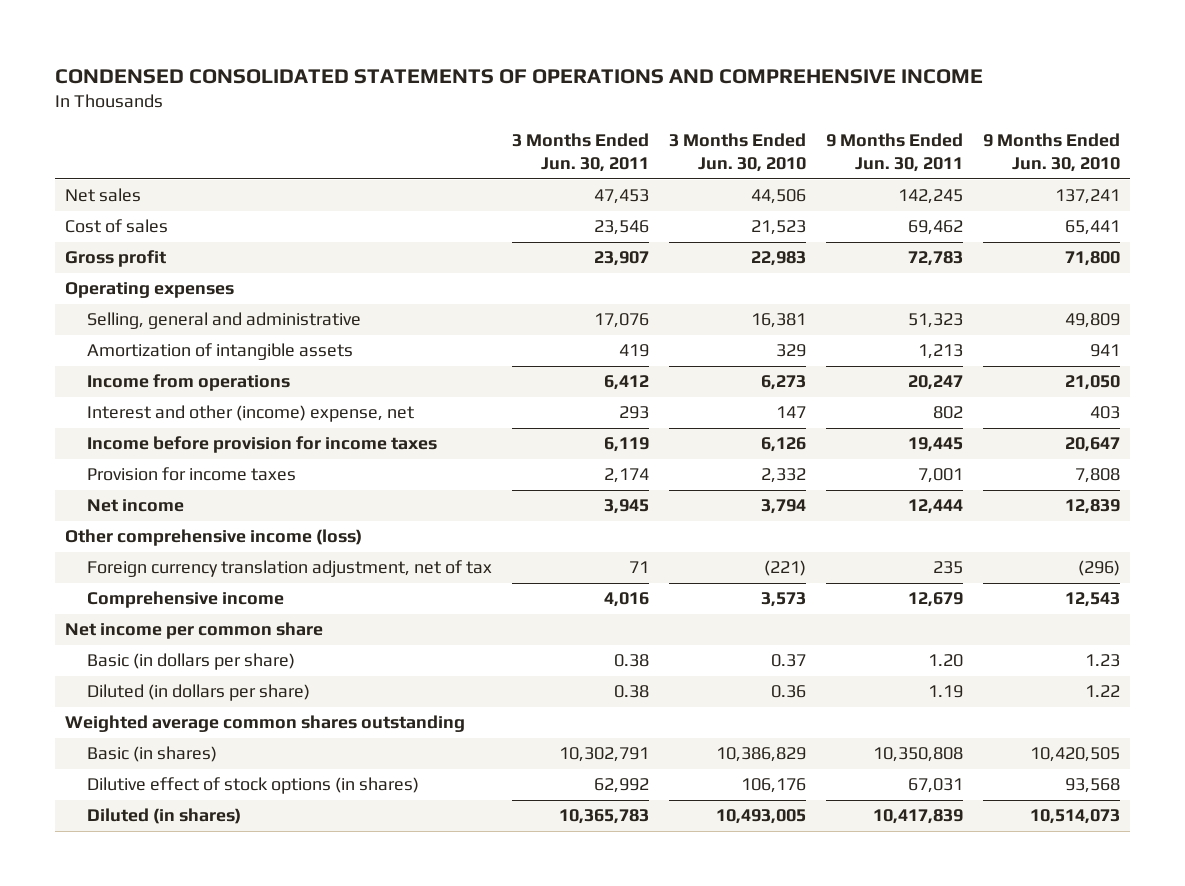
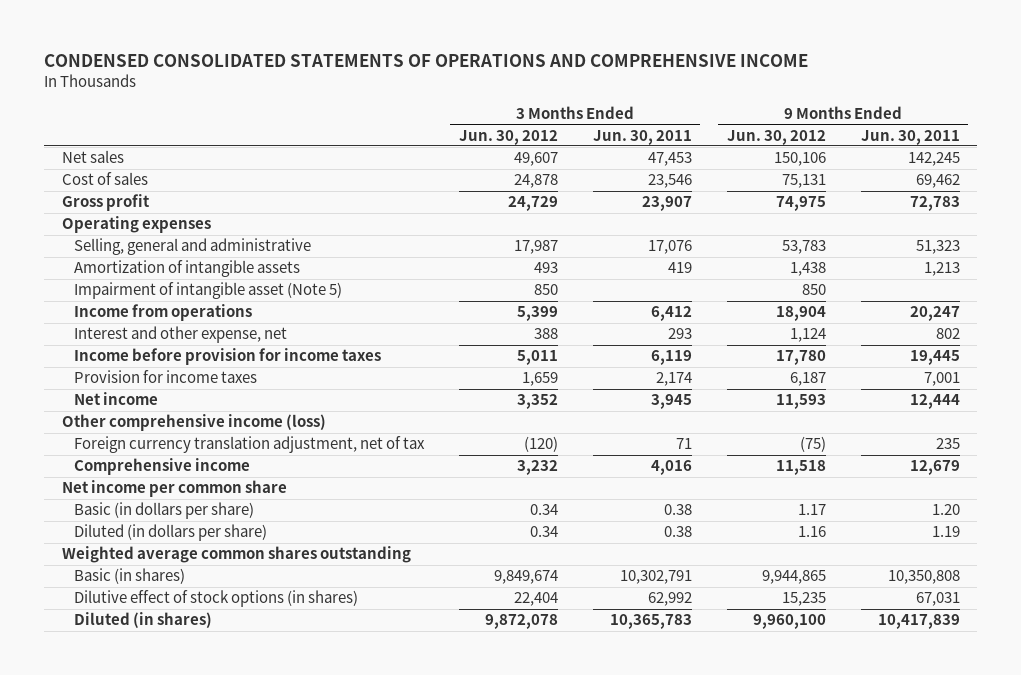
- | 3 Months Ended Jun. 30, 2011 | 3 Months Ended Jun. 30, 2010 | 9 Months Ended Jun. 30, 2011 | 9 Months Ended Jun. 30, 2010
+ | 3 Months Ended Jun. 30, 2012 | 3 Months Ended Jun. 30, 2011 | 9 Months Ended Jun. 30, 2012 | 9 Months Ended Jun. 30, 2011
+ Impairment of intangible asset (Note 5) | 850 | | 850 |
- Interest and other (income) expense, net | 293 | 147 | 802 | 403
+ Interest and other expense, net | 388 | 293 | 1,124 | 802

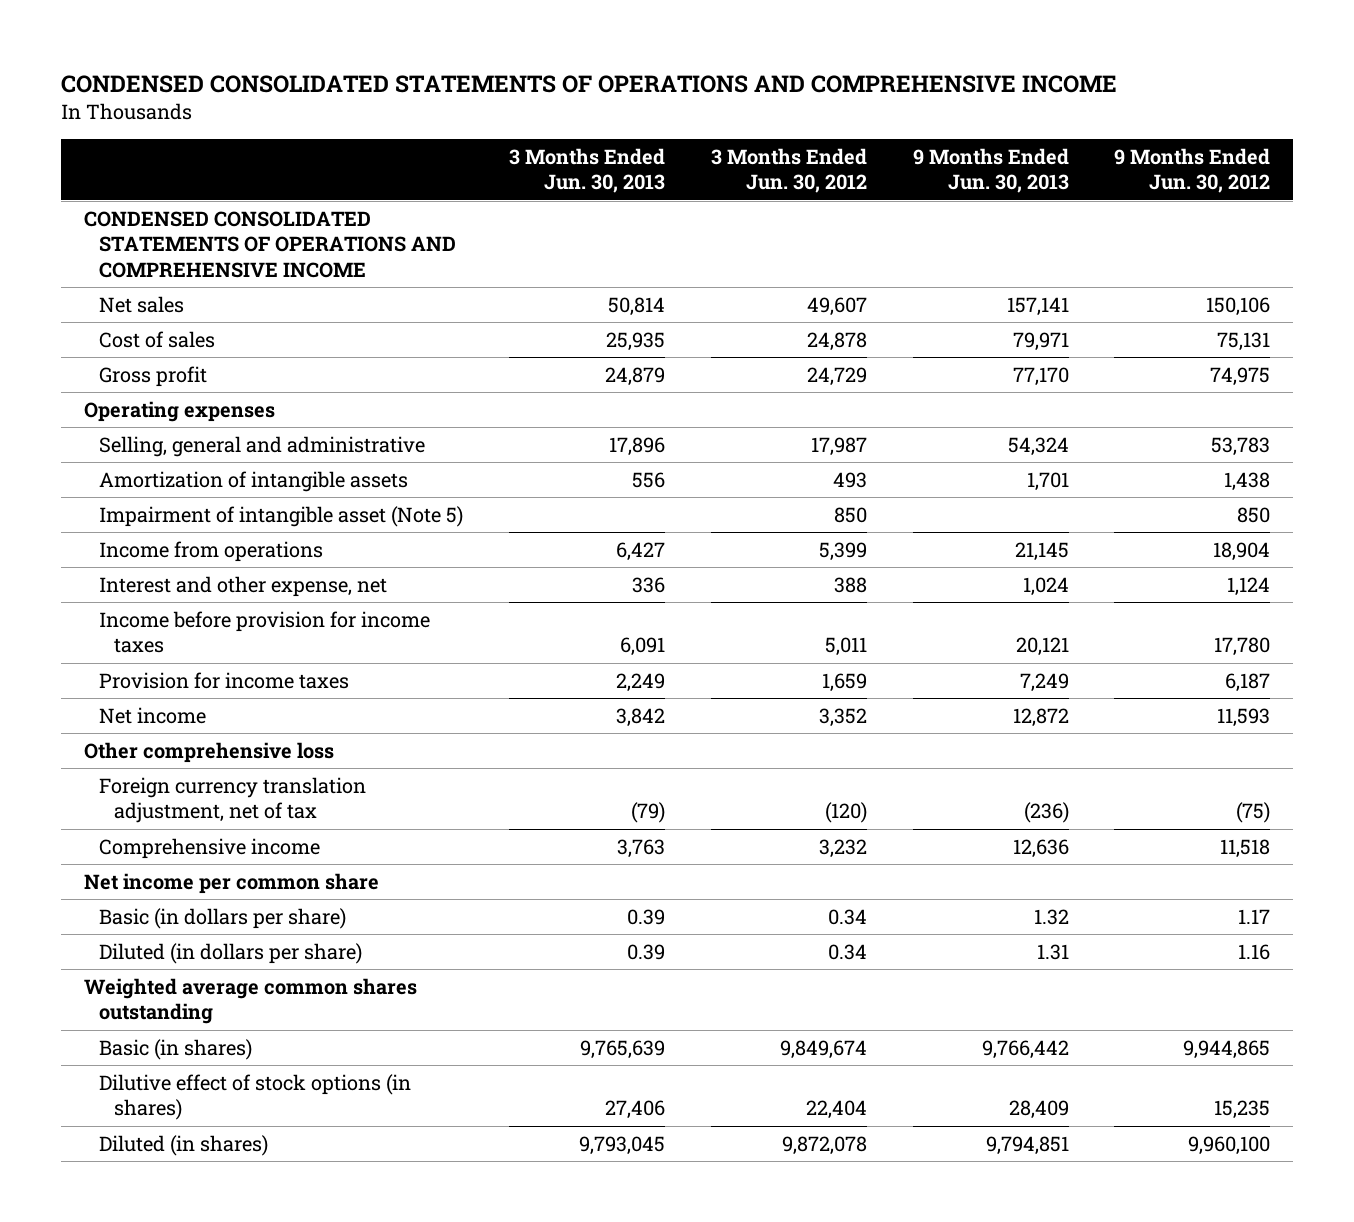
- | 3 Months Ended Jun. 30, 2012 | 3 Months Ended Jun. 30, 2011 | 9 Months Ended Jun. 30, 2012 | 9 Months Ended Jun. 30, 2011
+ | 3 Months Ended Jun. 30, 2013 | 3 Months Ended Jun. 30, 2012 | 9 Months Ended Jun. 30, 2013 | 9 Months Ended Jun. 30, 2012
+ CONDENSED CONSOLIDATED STATEMENTS OF OPERATIONS AND COMPREHENSIVE INCOME
- Other comprehensive income (loss)
+ Other comprehensive loss

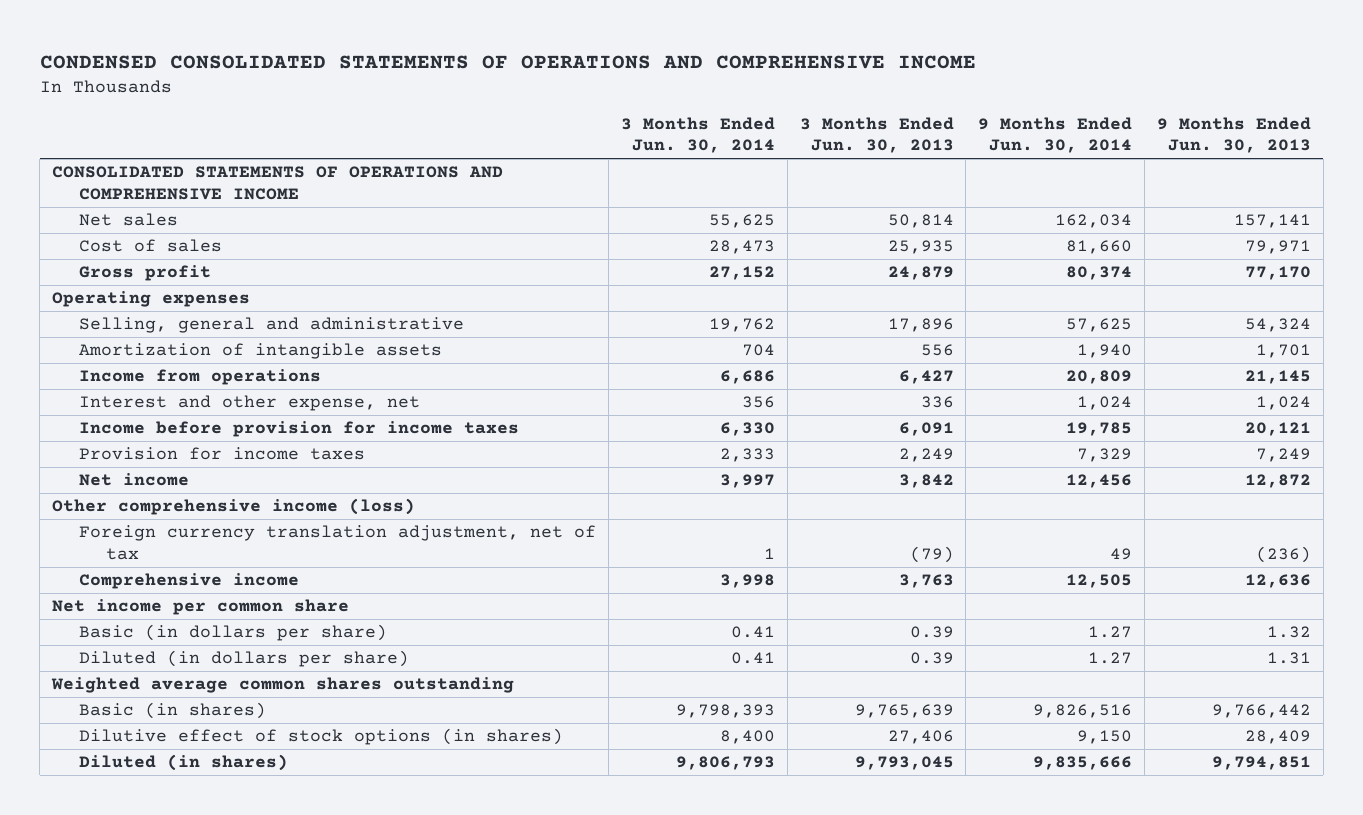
- | 3 Months Ended Jun. 30, 2013 | 3 Months Ended Jun. 30, 2012 | 9 Months Ended Jun. 30, 2013 | 9 Months Ended Jun. 30, 2012
+ | 3 Months Ended Jun. 30, 2014 | 3 Months Ended Jun. 30, 2013 | 9 Months Ended Jun. 30, 2014 | 9 Months Ended Jun. 30, 2013
- CONDENSED CONSOLIDATED STATEMENTS OF OPERATIONS AND COMPREHENSIVE INCOME
+ CONSOLIDATED STATEMENTS OF OPERATIONS AND COMPREHENSIVE INCOME
- Impairment of intangible asset (Note 5) | | 850 | | 850
- Other comprehensive loss
+ Other comprehensive income (loss)

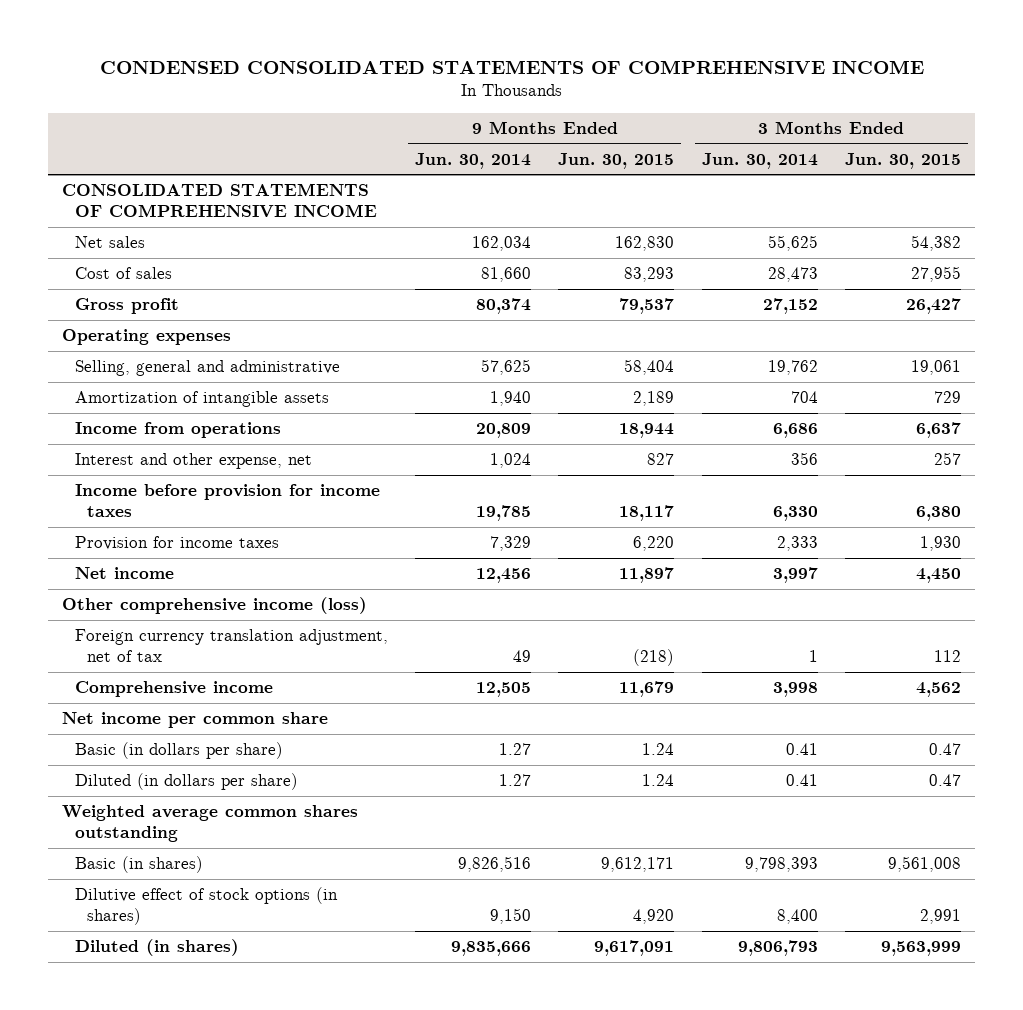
- CONDENSED CONSOLIDATED STATEMENTS OF OPERATIONS AND COMPREHENSIVE INCOME
+ CONDENSED CONSOLIDATED STATEMENTS OF COMPREHENSIVE INCOME
- | 3 Months Ended Jun. 30, 2014 | 3 Months Ended Jun. 30, 2013 | 9 Months Ended Jun. 30, 2014 | 9 Months Ended Jun. 30, 2013
+ | 9 Months Ended Jun. 30, 2014 | 9 Months Ended Jun. 30, 2015 | 3 Months Ended Jun. 30, 2014 | 3 Months Ended Jun. 30, 2015
- CONSOLIDATED STATEMENTS OF OPERATIONS AND COMPREHENSIVE INCOME
+ CONSOLIDATED STATEMENTS OF COMPREHENSIVE INCOME

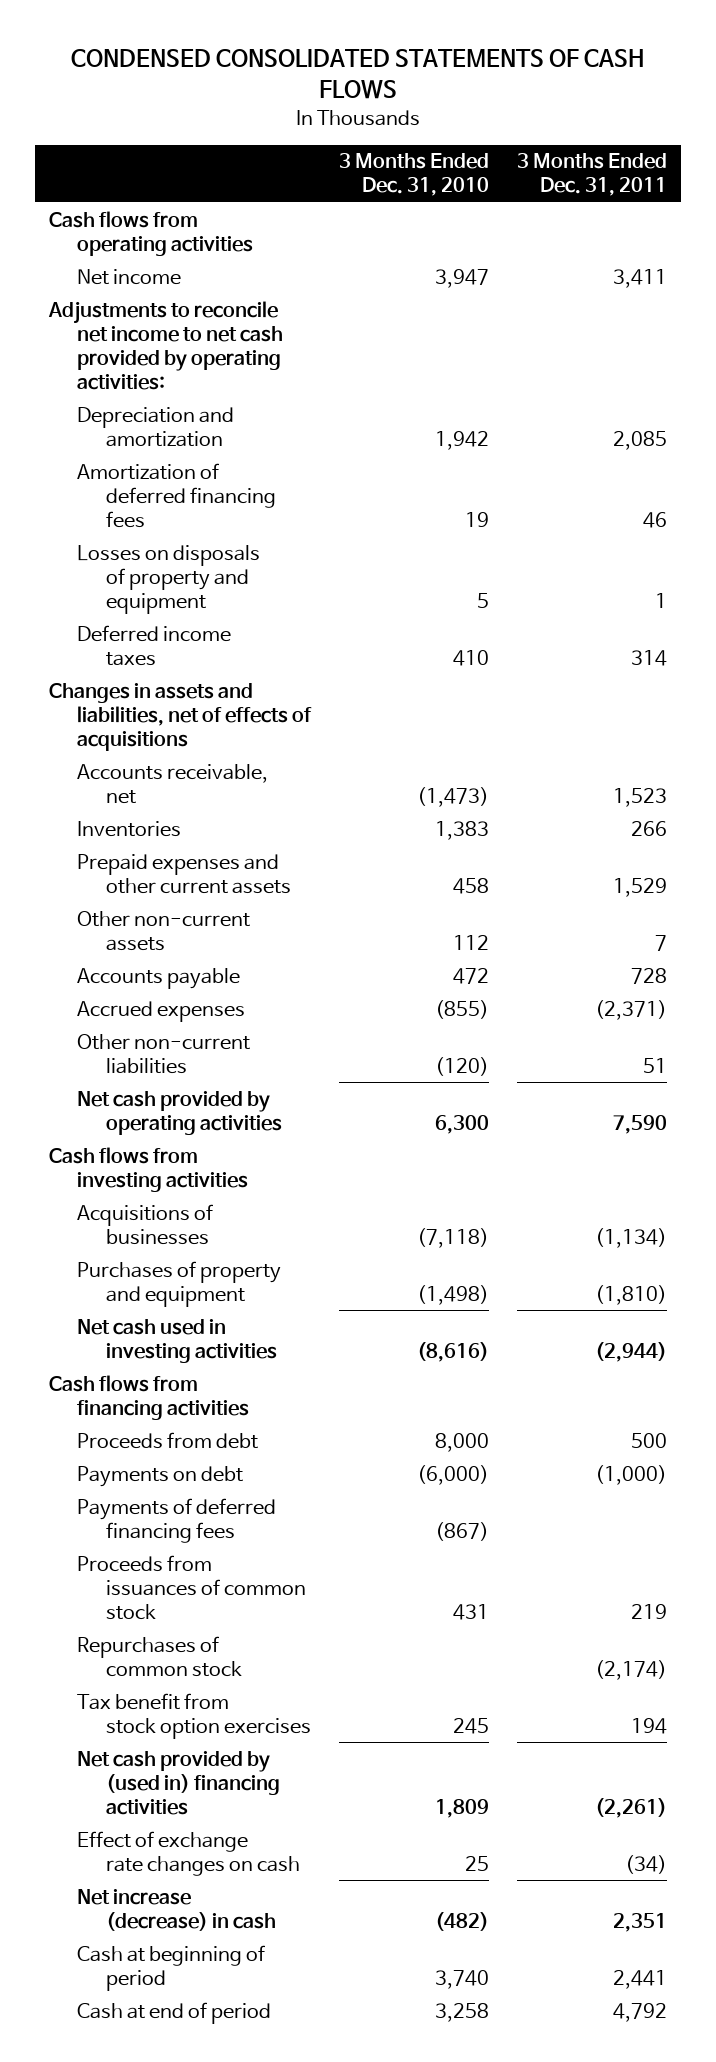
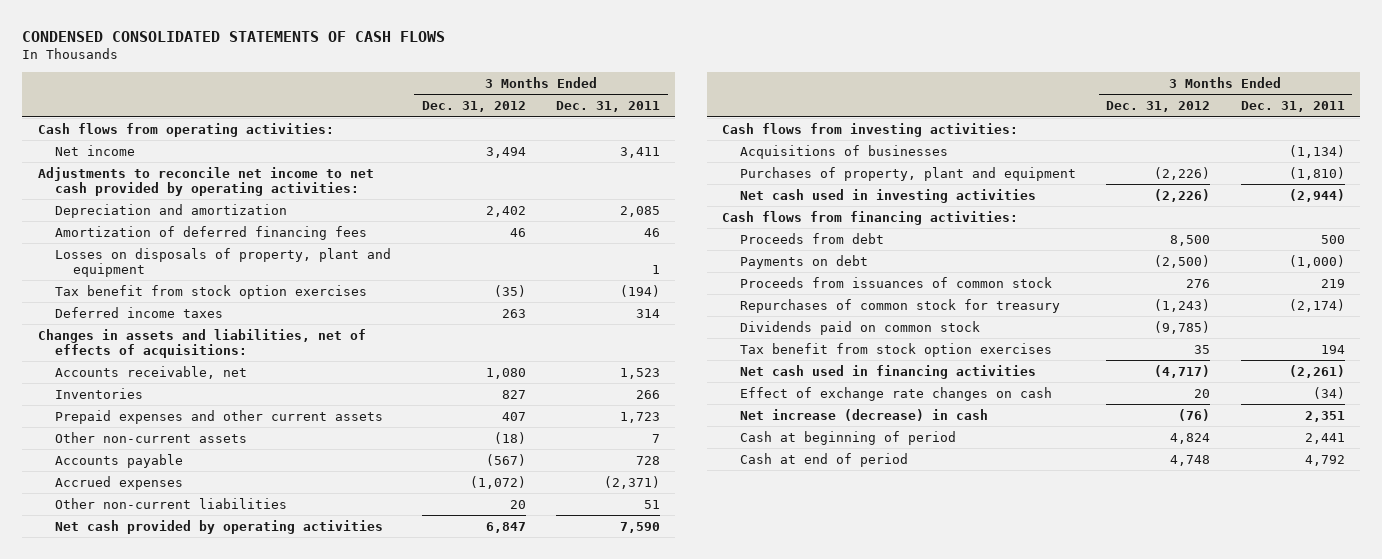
- | 3 Months Ended Dec. 31, 2010 | 3 Months Ended Dec. 31, 2011
+ | 3 Months Ended Dec. 31, 2012 | 3 Months Ended Dec. 31, 2011
- Cash flows from operating activities
+ Cash flows from operating activities:
- Losses on disposals of property and equipment | 5 | 1
+ Losses on disposals of property, plant and equipment | | 1
+ Tax benefit from stock option exercises | (35) | (194)
- Changes in assets and liabilities, net of effects of acquisitions
+ Changes in assets and liabilities, net of effects of acquisitions:
- Prepaid expenses and other current assets | 458 | 1,529
+ Prepaid expenses and other current assets | 407 | 1,723
- Cash flows from investing activities
+ Cash flows from investing activities:
- Purchases of property and equipment | (1,498) | (1,810)
+ Purchases of property, plant and equipment | (2,226) | (1,810)
- Cash flows from financing activities
+ Cash flows from financing activities:
- Payments of deferred financing fees | (867) |
- Repurchases of common stock | | (2,174)
+ Repurchases of common stock for treasury | (1,243) | (2,174)
+ Dividends paid on common stock | (9,785) |
- Net cash provided by (used in) financing activities | 1,809 | (2,261)
+ Net cash used in financing activities | (4,717) | (2,261)

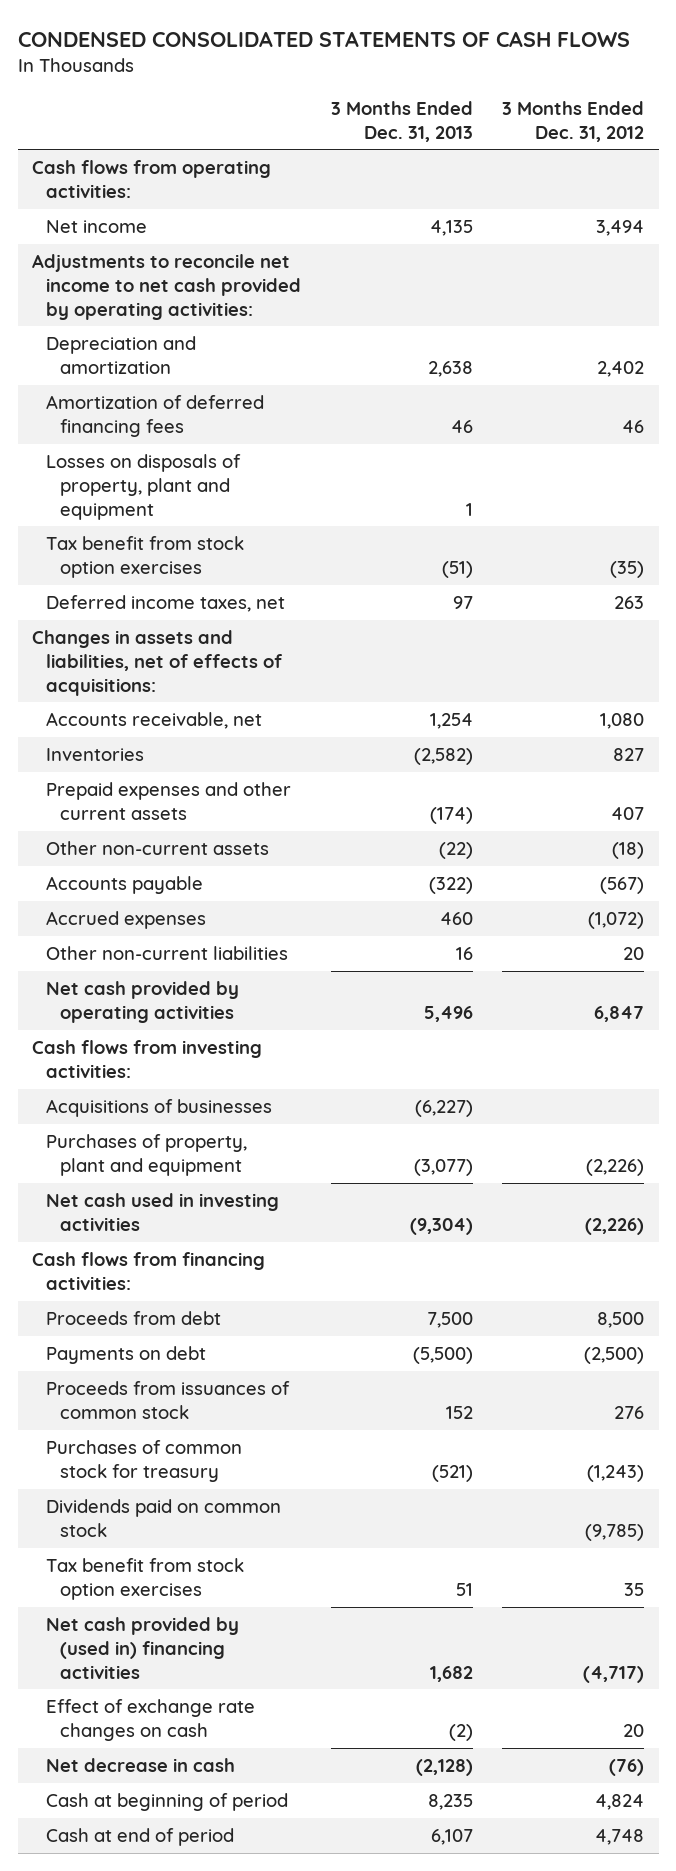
- | 3 Months Ended Dec. 31, 2012 | 3 Months Ended Dec. 31, 2011
+ | 3 Months Ended Dec. 31, 2013 | 3 Months Ended Dec. 31, 2012
- Deferred income taxes | 263 | 314
+ Deferred income taxes, net | 97 | 263
- Repurchases of common stock for treasury | (1,243) | (2,174)
+ Purchases of common stock for treasury | (521) | (1,243)
- Net cash used in financing activities | (4,717) | (2,261)
+ Net cash provided by (used in) financing activities | 1,682 | (4,717)
- Net increase (decrease) in cash | (76) | 2,351
+ Net decrease in cash | (2,128) | (76)

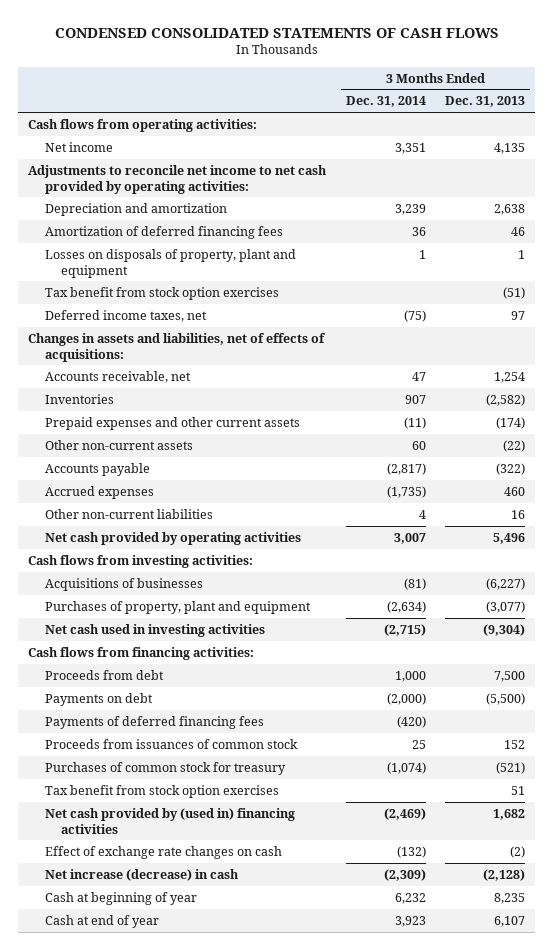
- | 3 Months Ended Dec. 31, 2013 | 3 Months Ended Dec. 31, 2012
+ | 3 Months Ended Dec. 31, 2014 | 3 Months Ended Dec. 31, 2013
+ Payments of deferred financing fees | (420) |
- Dividends paid on common stock | | (9,785)
- Net decrease in cash | (2,128) | (76)
- Cash at beginning of period | 8,235 | 4,824
- Cash at end of period | 6,107 | 4,748
+ Net increase (decrease) in cash | (2,309) | (2,128)
+ Cash at beginning of year | 6,232 | 8,235
+ Cash at end of year | 3,923 | 6,107

